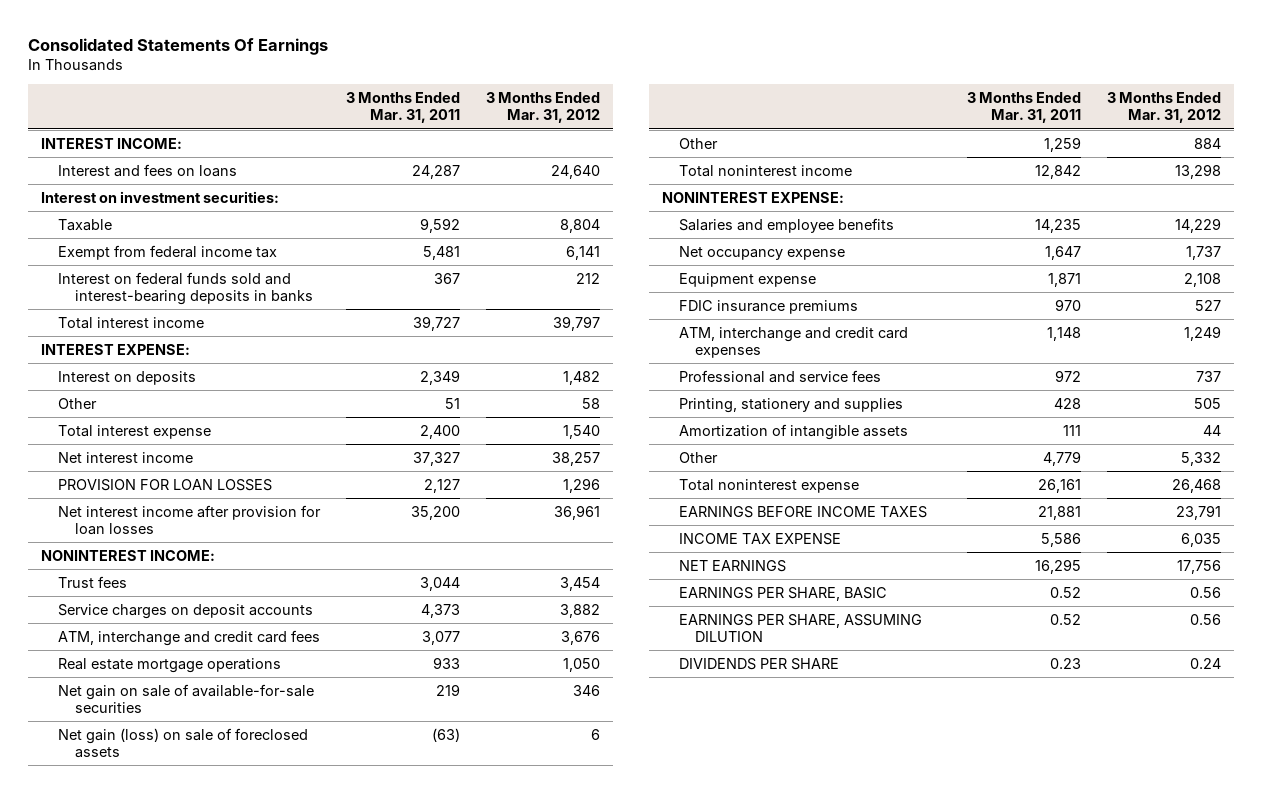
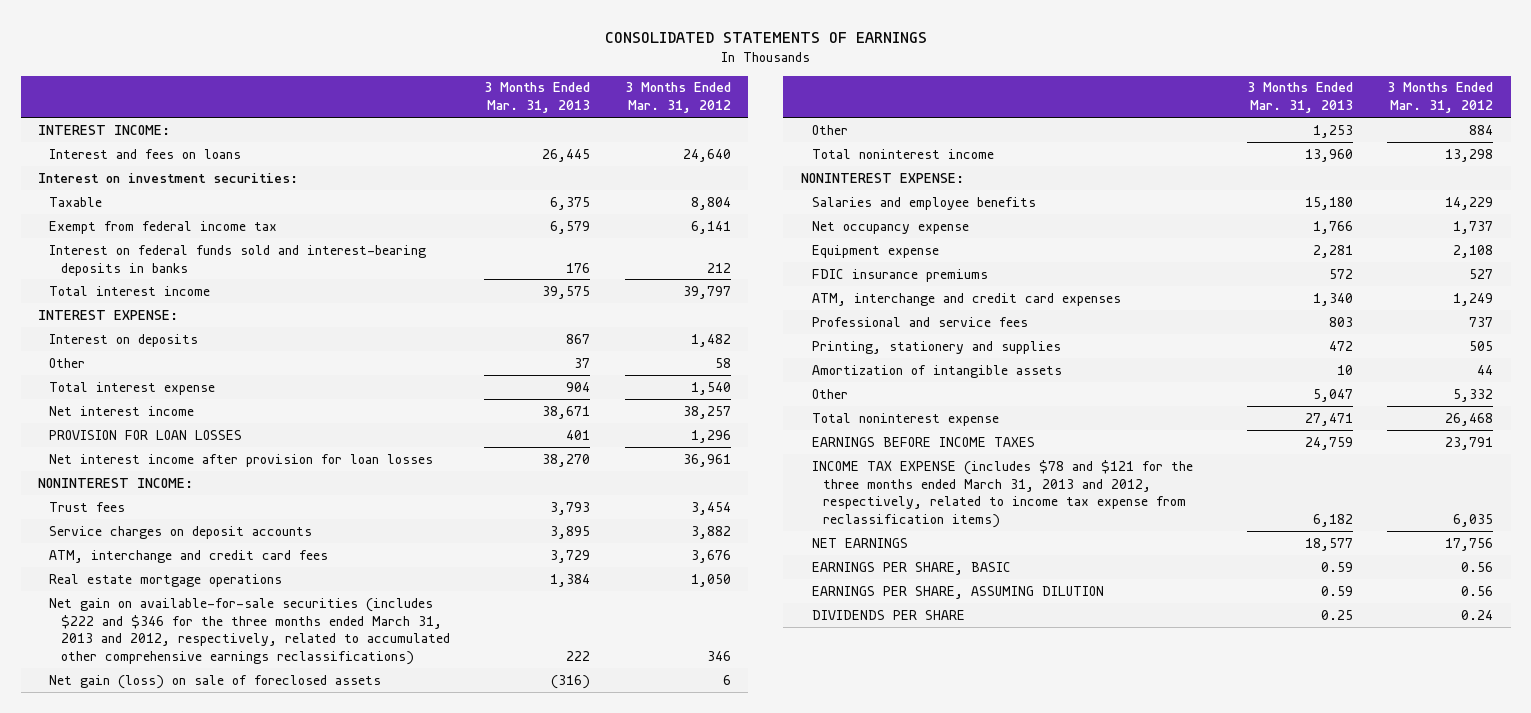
- Consolidated Statements Of Earnings
+ CONSOLIDATED STATEMENTS OF EARNINGS
- | 3 Months Ended Mar. 31, 2011 | 3 Months Ended Mar. 31, 2012
+ | 3 Months Ended Mar. 31, 2013 | 3 Months Ended Mar. 31, 2012
- Net gain on sale of available-for-sale securities | 219 | 346
+ Net gain on available-for-sale securities (includes $222 and $346 for the three months ended March 31, 2013 and 2012, respectively, related to accumulated other comprehensive earnings reclassifications) | 222 | 346
- INCOME TAX EXPENSE | 5,586 | 6,035
+ INCOME TAX EXPENSE (includes $78 and $121 for the three months ended March 31, 2013 and 2012, respectively, related to income tax expense from reclassification items) | 6,182 | 6,035

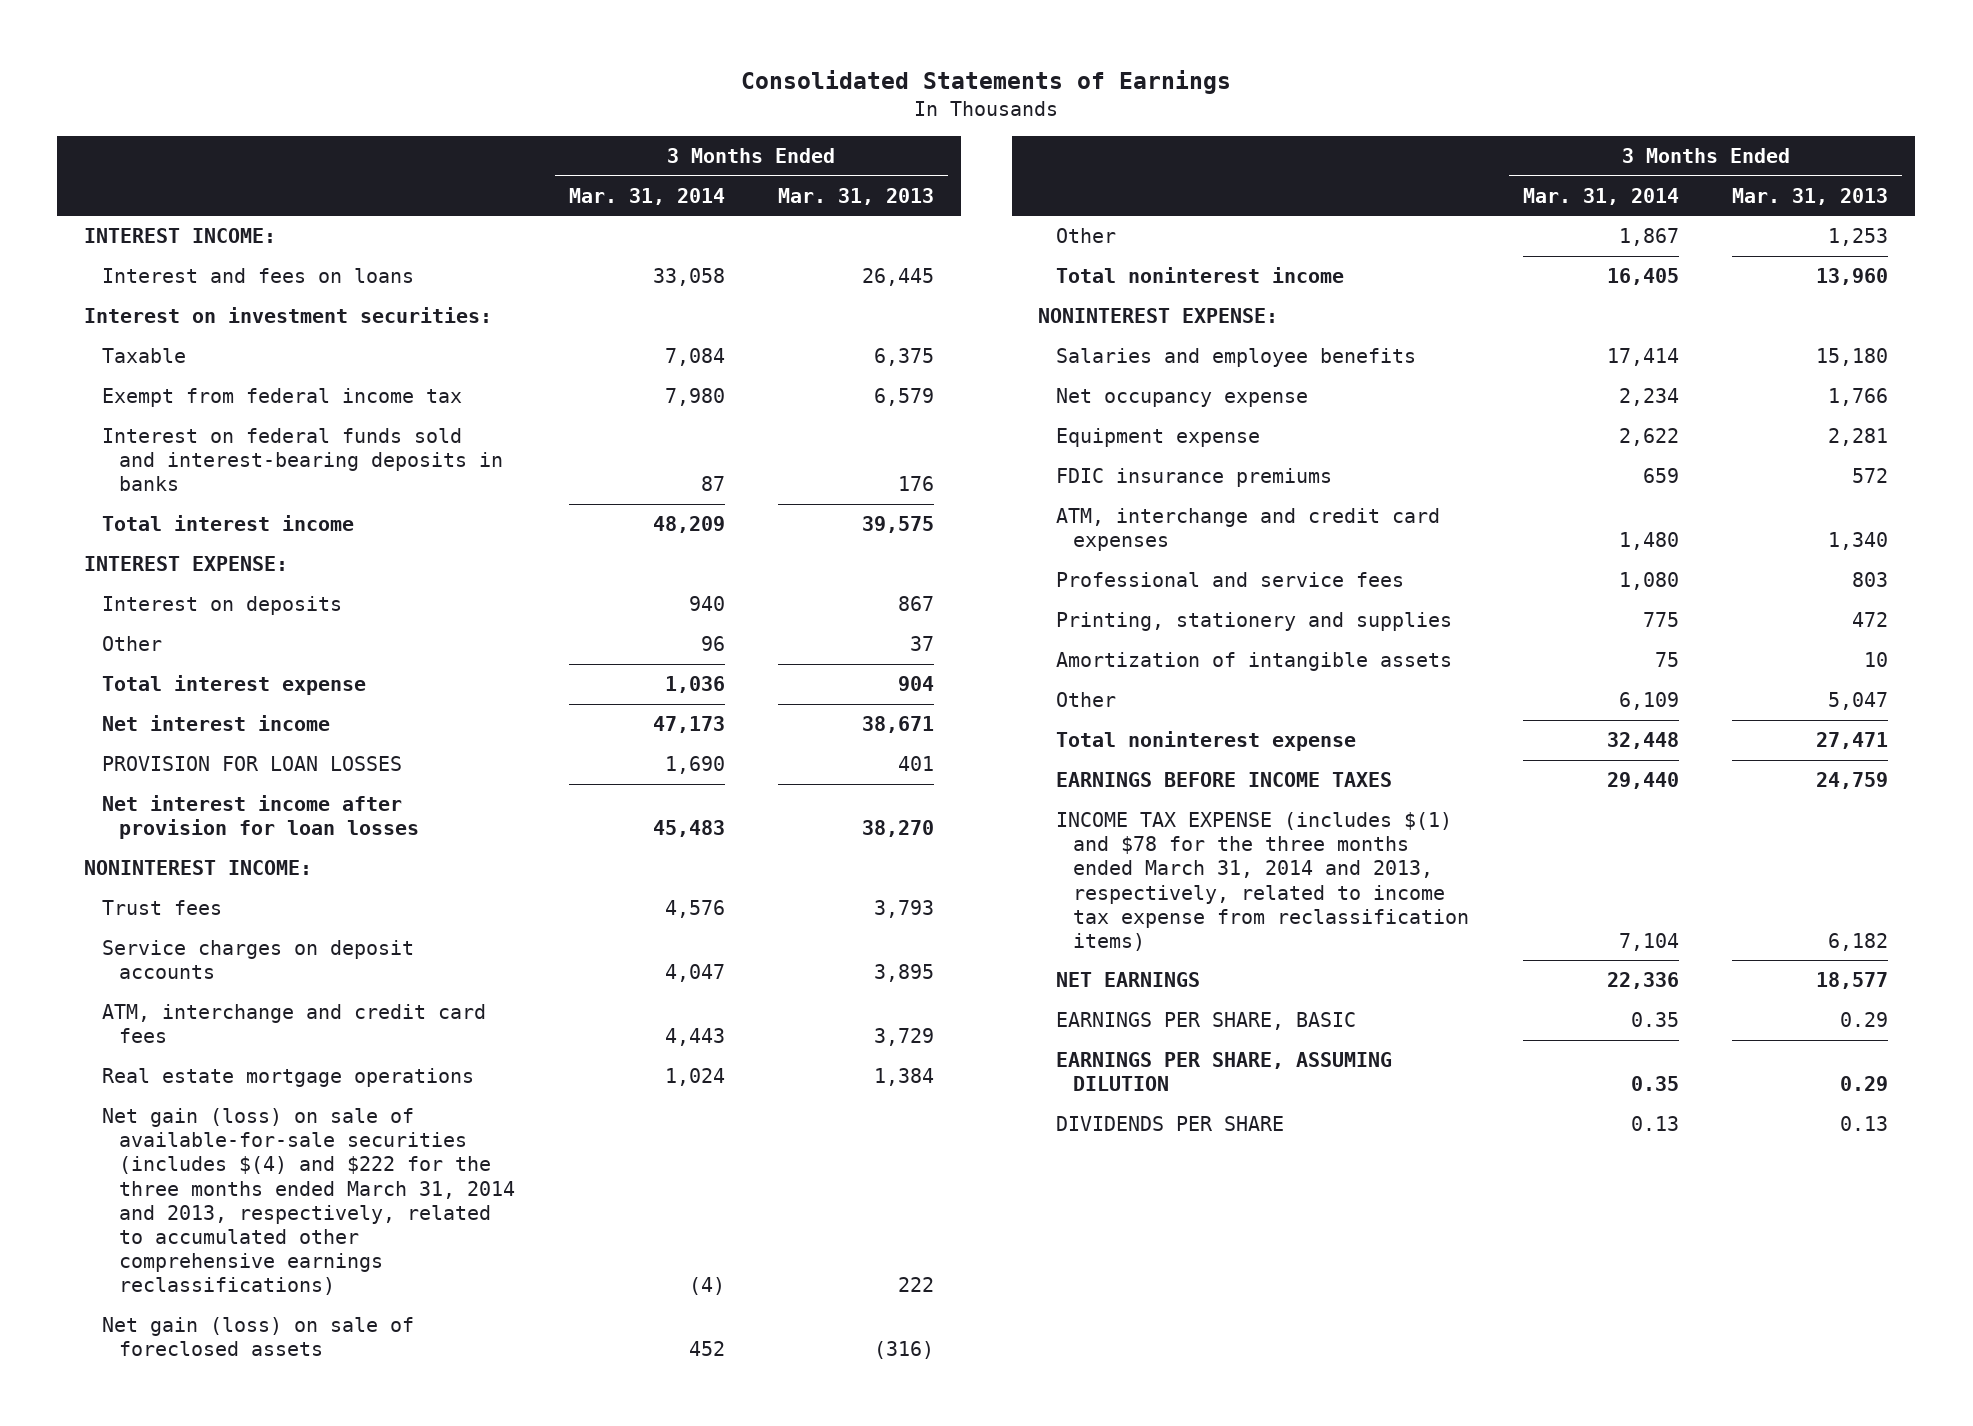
- CONSOLIDATED STATEMENTS OF EARNINGS
+ Consolidated Statements of Earnings
- | 3 Months Ended Mar. 31, 2013 | 3 Months Ended Mar. 31, 2012
+ | 3 Months Ended Mar. 31, 2014 | 3 Months Ended Mar. 31, 2013
- Net gain on available-for-sale securities (includes $222 and $346 for the three months ended March 31, 2013 and 2012, respectively, related to accumulated other comprehensive earnings reclassifications) | 222 | 346
+ Net gain (loss) on sale of available-for-sale securities (includes $(4) and $222 for the three months ended March 31, 2014 and 2013, respectively, related to accumulated other comprehensive earnings reclassifications) | (4) | 222
- INCOME TAX EXPENSE (includes $78 and $121 for the three months ended March 31, 2013 and 2012, respectively, related to income tax expense from reclassification items) | 6,182 | 6,035
+ INCOME TAX EXPENSE (includes $(1) and $78 for the three months ended March 31, 2014 and 2013, respectively, related to income tax expense from reclassification items) | 7,104 | 6,182
- EARNINGS PER SHARE, BASIC | 0.59 | 0.56
- EARNINGS PER SHARE, ASSUMING DILUTION | 0.59 | 0.56
- DIVIDENDS PER SHARE | 0.25 | 0.24
+ EARNINGS PER SHARE, BASIC | 0.35 | 0.29
+ EARNINGS PER SHARE, ASSUMING DILUTION | 0.35 | 0.29
+ DIVIDENDS PER SHARE | 0.13 | 0.13

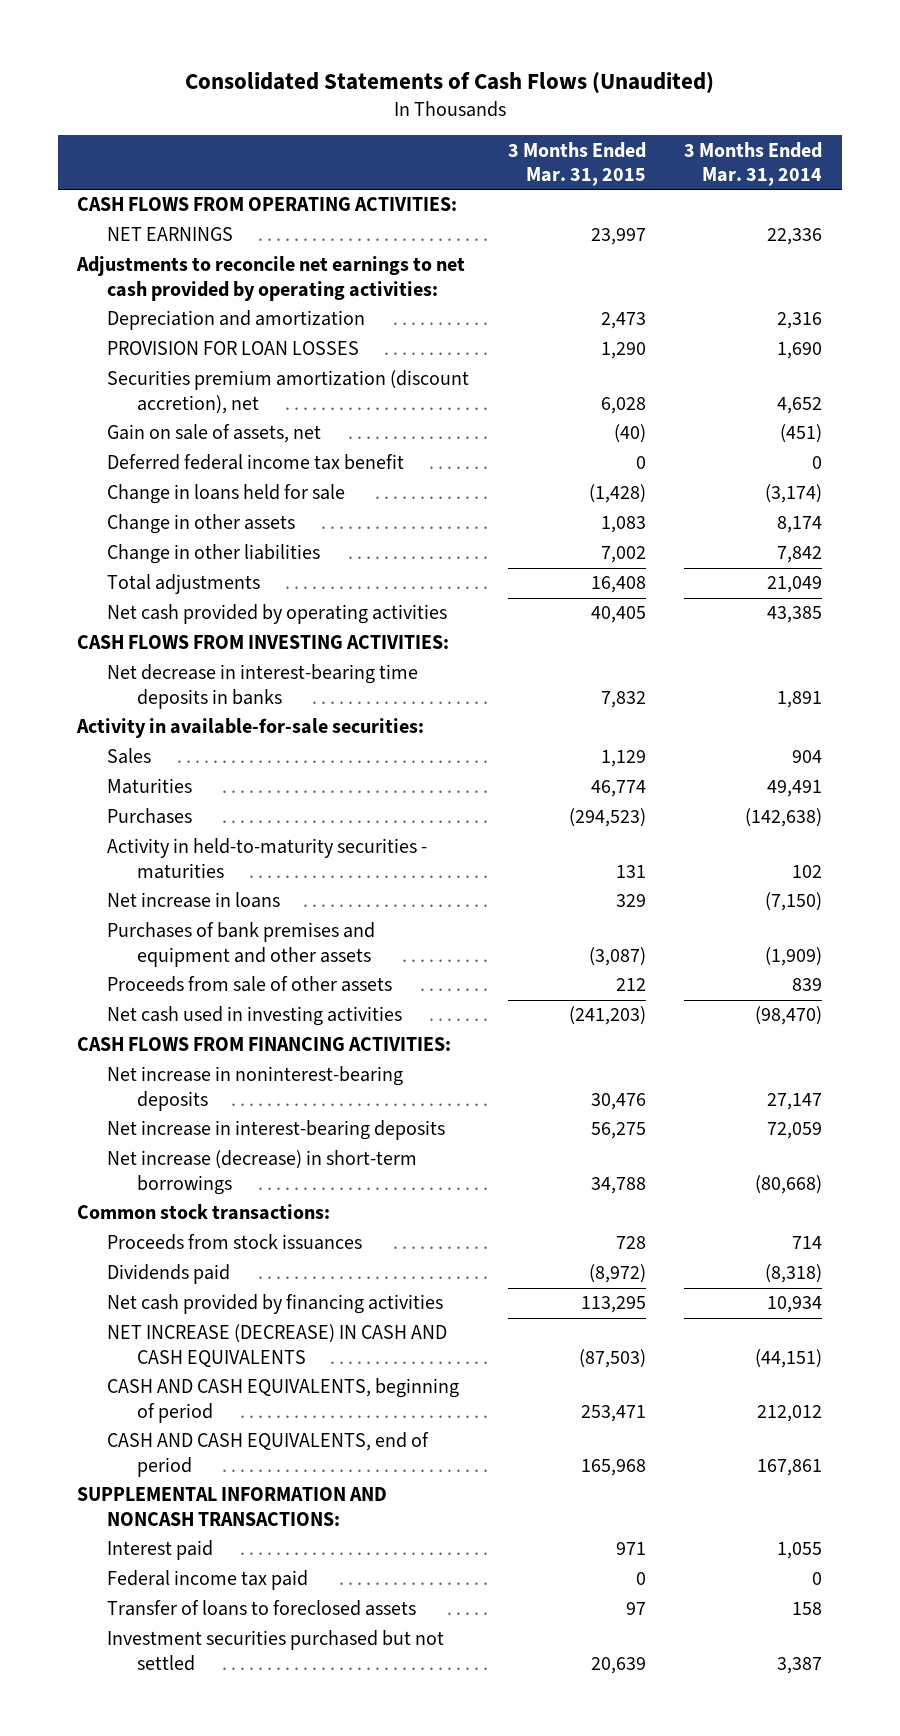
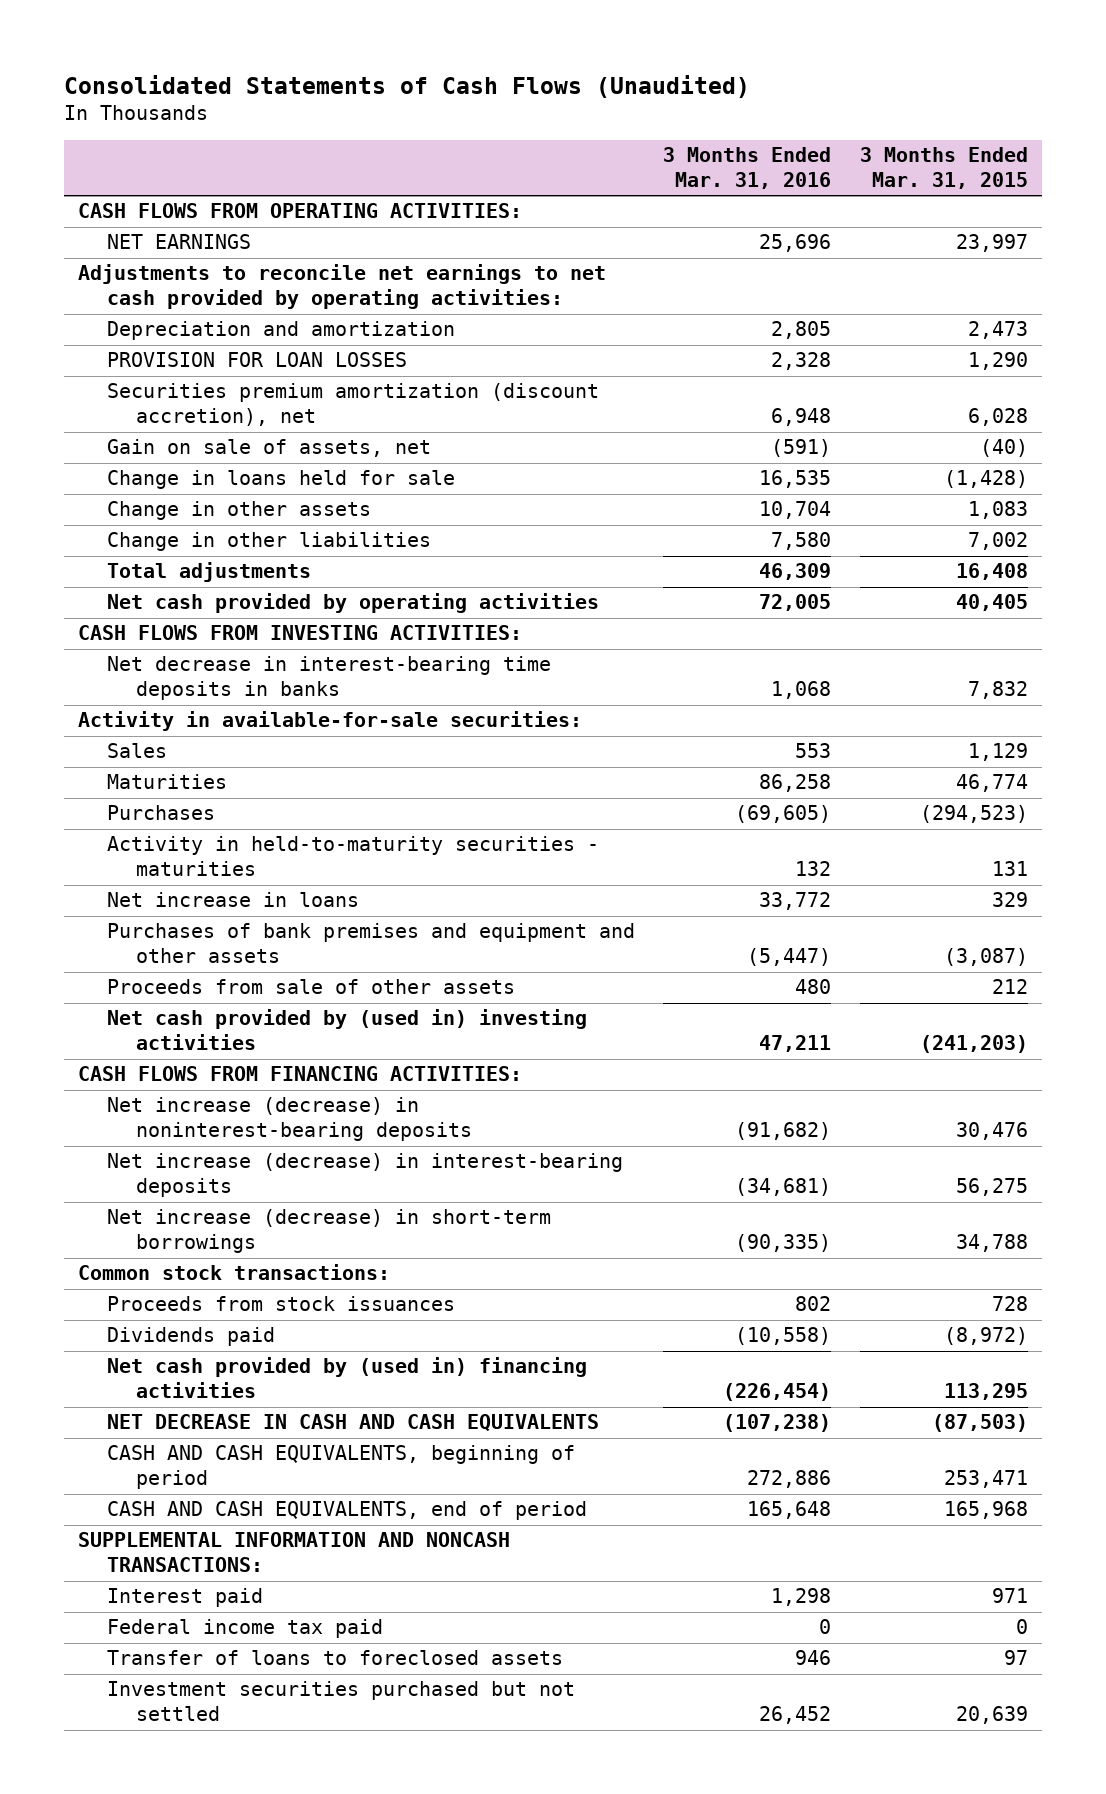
- | 3 Months Ended Mar. 31, 2015 | 3 Months Ended Mar. 31, 2014
+ | 3 Months Ended Mar. 31, 2016 | 3 Months Ended Mar. 31, 2015
- Deferred federal income tax benefit | 0 | 0
- Net cash used in investing activities | (241,203) | (98,470)
+ Net cash provided by (used in) investing activities | 47,211 | (241,203)
- Net increase in noninterest-bearing deposits | 30,476 | 27,147
- Net increase in interest-bearing deposits | 56,275 | 72,059
+ Net increase (decrease) in noninterest-bearing deposits | (91,682) | 30,476
+ Net increase (decrease) in interest-bearing deposits | (34,681) | 56,275
- Net cash provided by financing activities | 113,295 | 10,934
- NET INCREASE (DECREASE) IN CASH AND CASH EQUIVALENTS | (87,503) | (44,151)
+ Net cash provided by (used in) financing activities | (226,454) | 113,295
+ NET DECREASE IN CASH AND CASH EQUIVALENTS | (107,238) | (87,503)

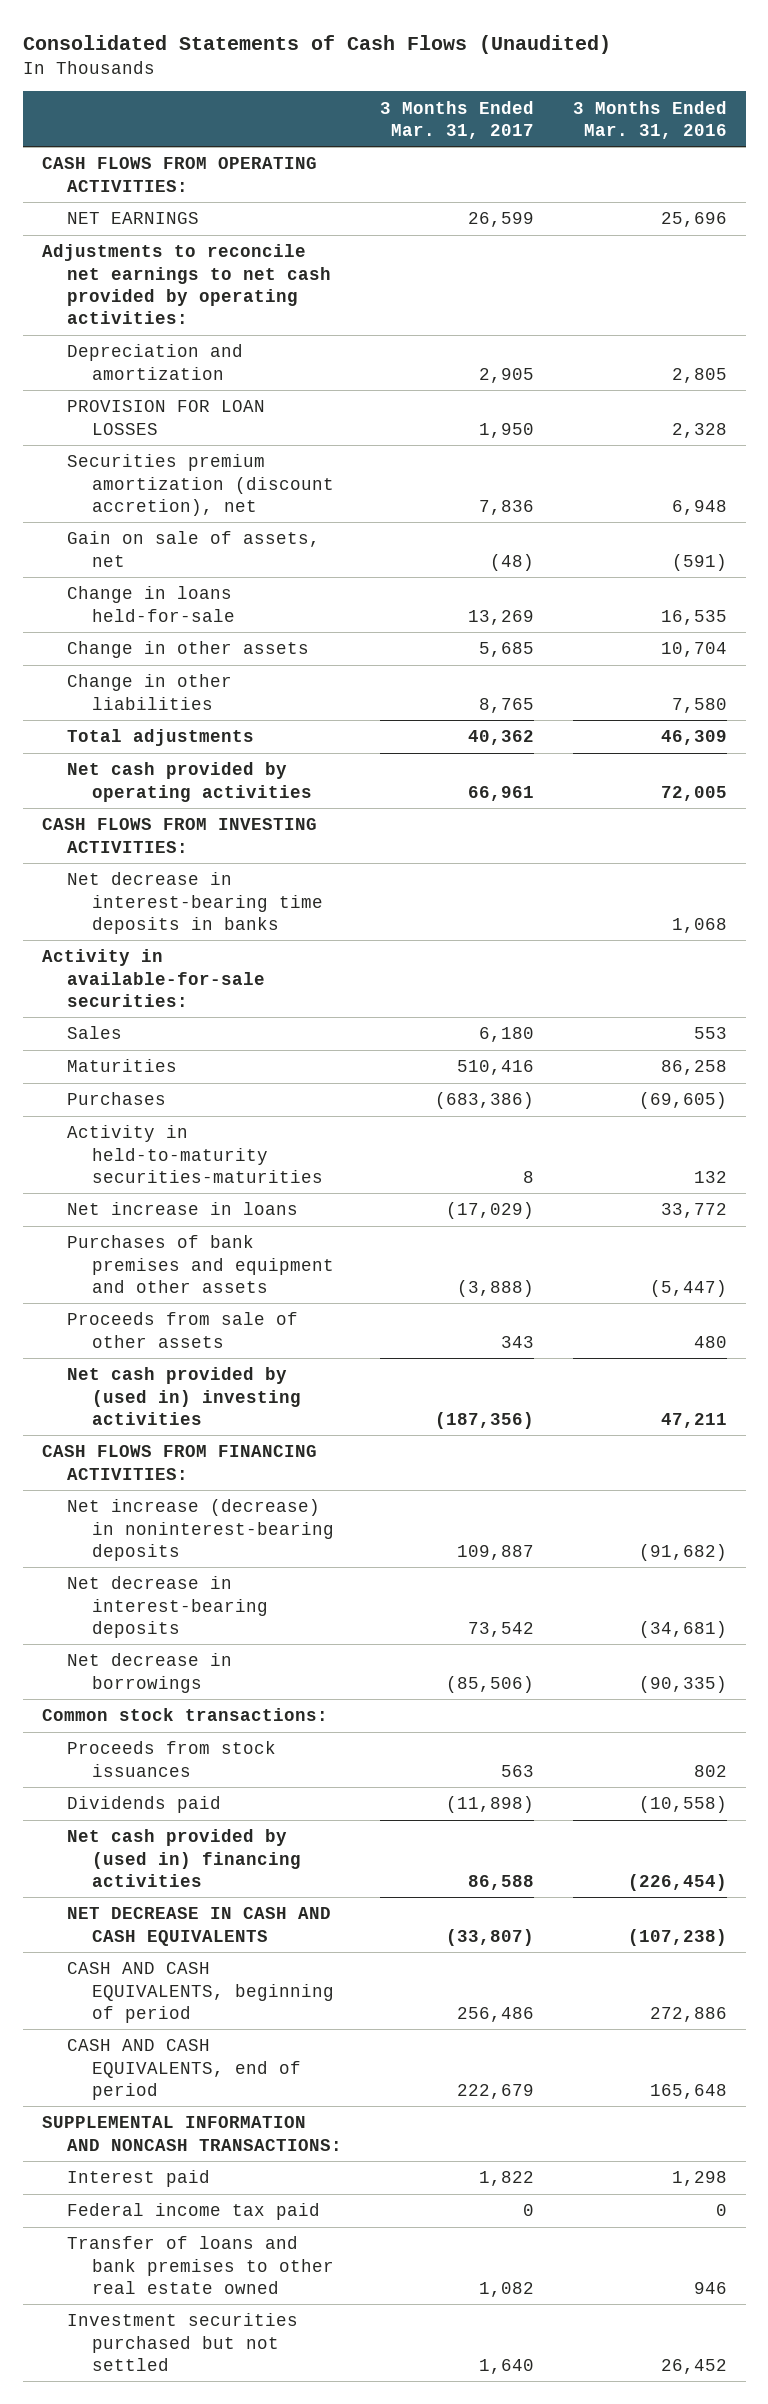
- | 3 Months Ended Mar. 31, 2016 | 3 Months Ended Mar. 31, 2015
+ | 3 Months Ended Mar. 31, 2017 | 3 Months Ended Mar. 31, 2016
- Change in loans held for sale | 16,535 | (1,428)
+ Change in loans held-for-sale | 13,269 | 16,535
- Activity in held-to-maturity securities - maturities | 132 | 131
+ Activity in held-to-maturity securities-maturities | 8 | 132
- Net increase (decrease) in interest-bearing deposits | (34,681) | 56,275
- Net increase (decrease) in short-term borrowings | (90,335) | 34,788
+ Net decrease in interest-bearing deposits | 73,542 | (34,681)
+ Net decrease in borrowings | (85,506) | (90,335)
- Transfer of loans to foreclosed assets | 946 | 97
+ Transfer of loans and bank premises to other real estate owned | 1,082 | 946

